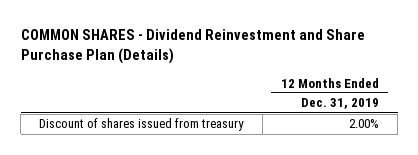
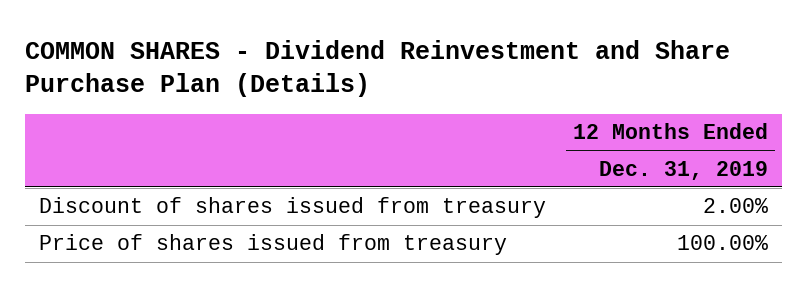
+ Price of shares issued from treasury | 100.00%

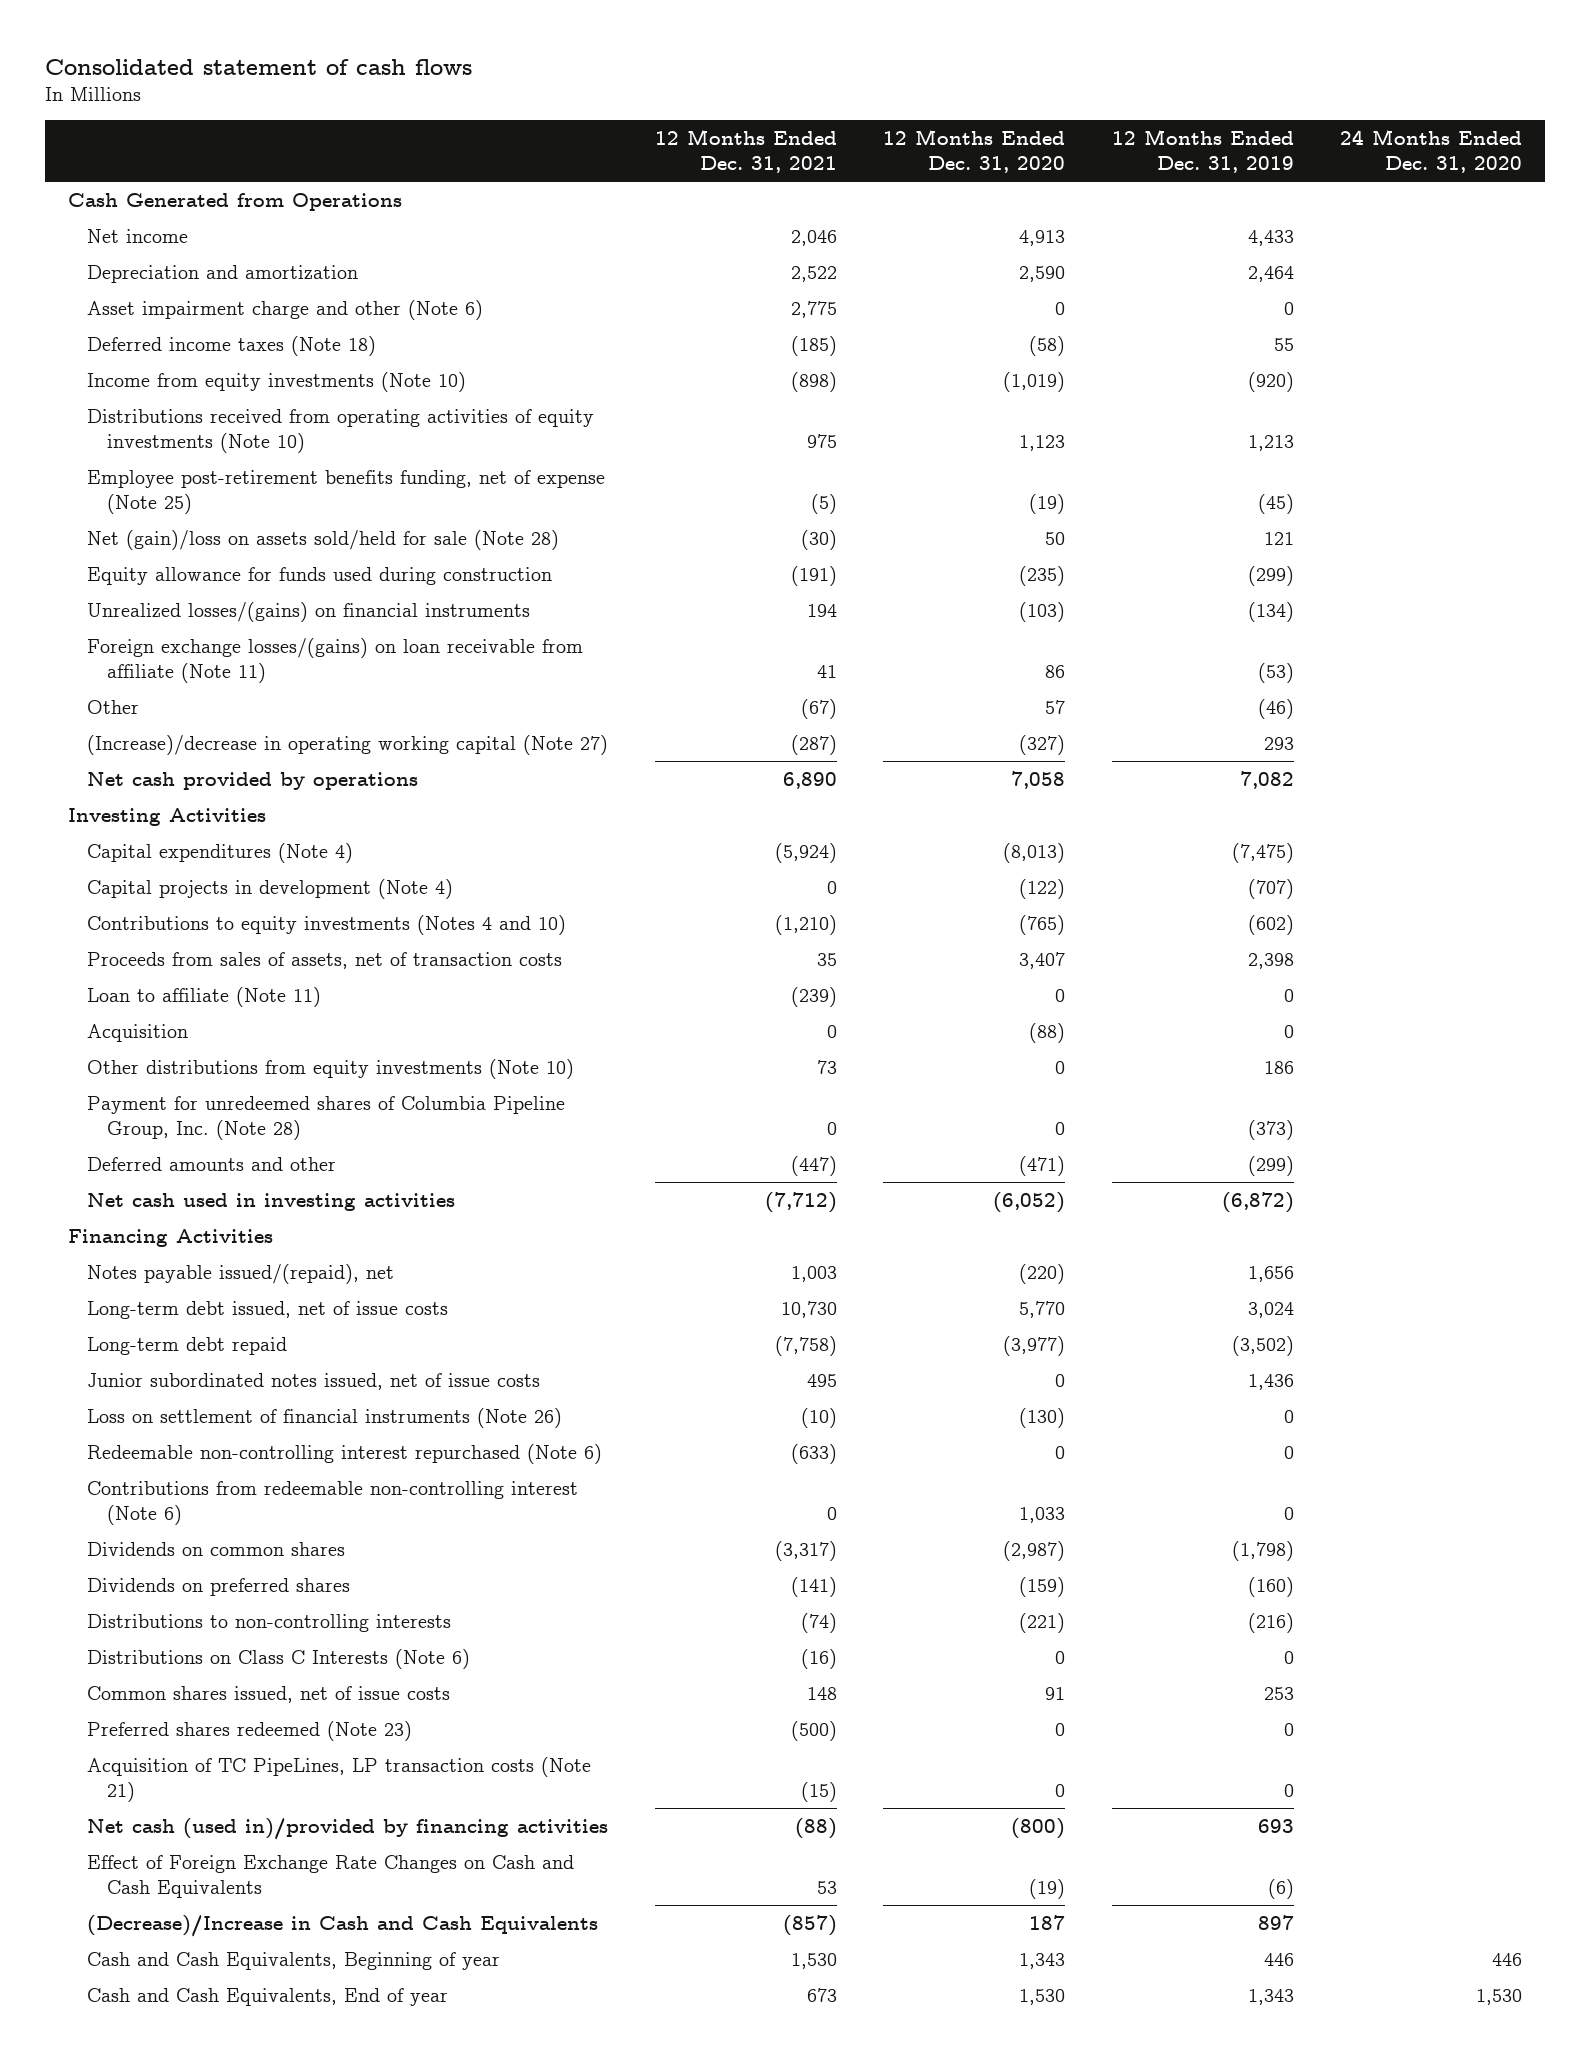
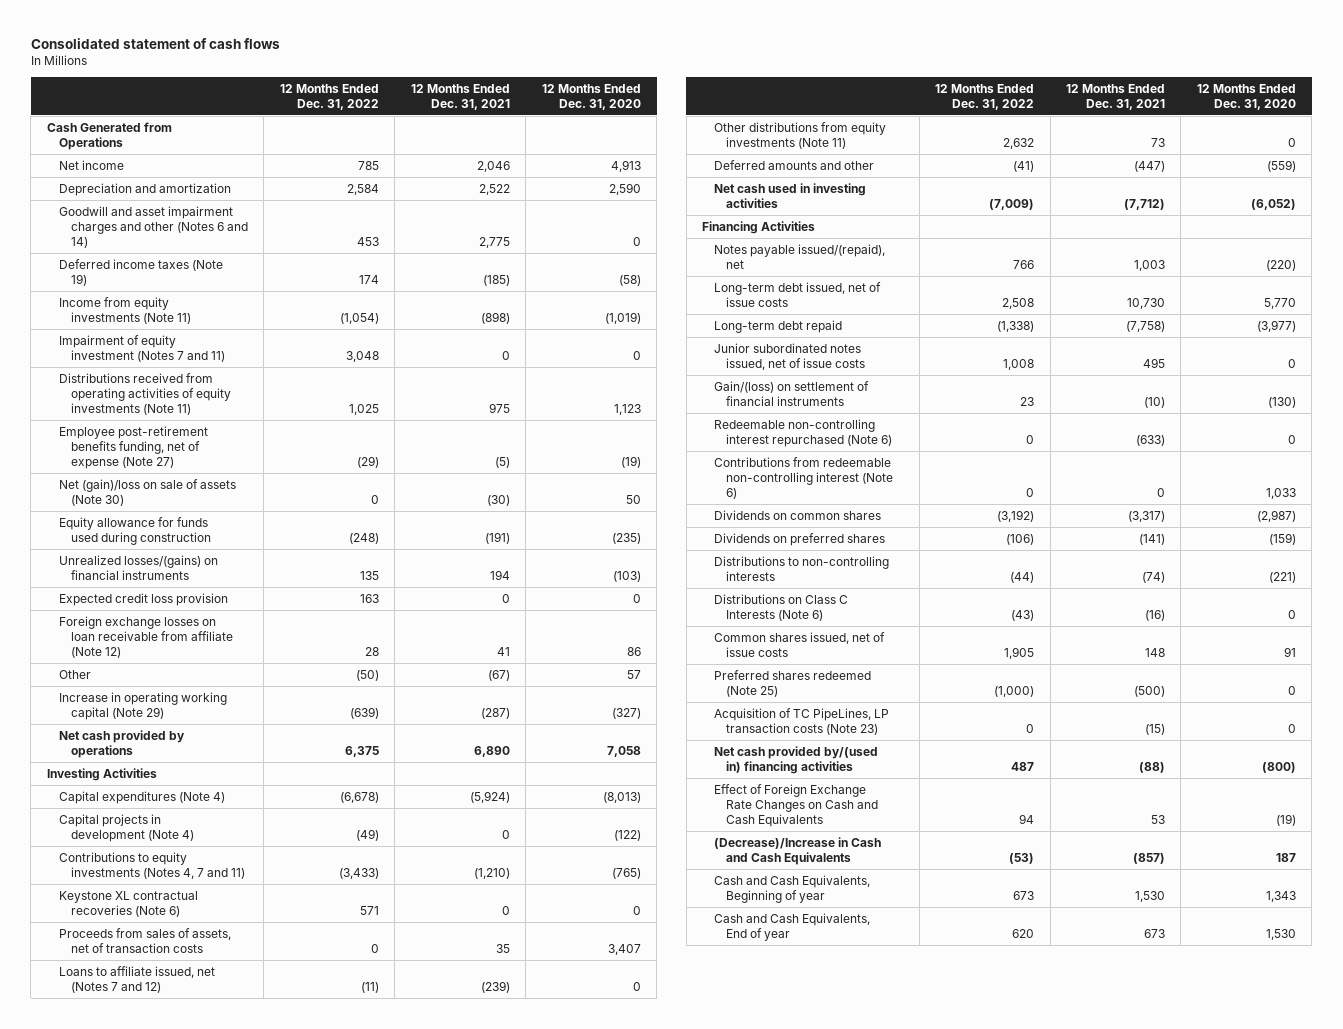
- | 12 Months Ended Dec. 31, 2021 | 12 Months Ended Dec. 31, 2020 | 12 Months Ended Dec. 31, 2019 | 24 Months Ended Dec. 31, 2020
+ | 12 Months Ended Dec. 31, 2022 | 12 Months Ended Dec. 31, 2021 | 12 Months Ended Dec. 31, 2020
- Asset impairment charge and other (Note 6) | 2,775 | 0 | 0 |
- Deferred income taxes (Note 18) | (185) | (58) | 55 |
- Income from equity investments (Note 10) | (898) | (1,019) | (920) |
- Distributions received from operating activities of equity investments (Note 10) | 975 | 1,123 | 1,213 |
- Employee post-retirement benefits funding, net of expense (Note 25) | (5) | (19) | (45) |
- Net (gain)/loss on assets sold/held for sale (Note 28) | (30) | 50 | 121 |
+ Goodwill and asset impairment charges and other (Notes 6 and 14) | 453 | 2,775 | 0
+ Deferred income taxes (Note 19) | 174 | (185) | (58)
+ Income from equity investments (Note 11) | (1,054) | (898) | (1,019)
+ Impairment of equity investment (Notes 7 and 11) | 3,048 | 0 | 0
+ Distributions received from operating activities of equity investments (Note 11) | 1,025 | 975 | 1,123
+ Employee post-retirement benefits funding, net of expense (Note 27) | (29) | (5) | (19)
+ Net (gain)/loss on sale of assets (Note 30) | 0 | (30) | 50
- Foreign exchange losses/(gains) on loan receivable from affiliate (Note 11) | 41 | 86 | (53) |
+ Expected credit loss provision | 163 | 0 | 0
+ Foreign exchange losses on loan receivable from affiliate (Note 12) | 28 | 41 | 86
- (Increase)/decrease in operating working capital (Note 27) | (287) | (327) | 293 |
+ Increase in operating working capital (Note 29) | (639) | (287) | (327)
- Contributions to equity investments (Notes 4 and 10) | (1,210) | (765) | (602) |
+ Contributions to equity investments (Notes 4, 7 and 11) | (3,433) | (1,210) | (765)
+ Keystone XL contractual recoveries (Note 6) | 571 | 0 | 0
- Loan to affiliate (Note 11) | (239) | 0 | 0 |
- Acquisition | 0 | (88) | 0 |
- Other distributions from equity investments (Note 10) | 73 | 0 | 186 |
- Payment for unredeemed shares of Columbia Pipeline Group, Inc. (Note 28) | 0 | 0 | (373) |
- Deferred amounts and other | (447) | (471) | (299) |
+ Loans to affiliate issued, net (Notes 7 and 12) | (11) | (239) | 0
+ Other distributions from equity investments (Note 11) | 2,632 | 73 | 0
+ Deferred amounts and other | (41) | (447) | (559)
- Loss on settlement of financial instruments (Note 26) | (10) | (130) | 0 |
+ Gain/(loss) on settlement of financial instruments | 23 | (10) | (130)
- Preferred shares redeemed (Note 23) | (500) | 0 | 0 |
- Acquisition of TC PipeLines, LP transaction costs (Note 21) | (15) | 0 | 0 |
- Net cash (used in)/provided by financing activities | (88) | (800) | 693 |
+ Preferred shares redeemed (Note 25) | (1,000) | (500) | 0
+ Acquisition of TC PipeLines, LP transaction costs (Note 23) | 0 | (15) | 0
+ Net cash provided by/(used in) financing activities | 487 | (88) | (800)

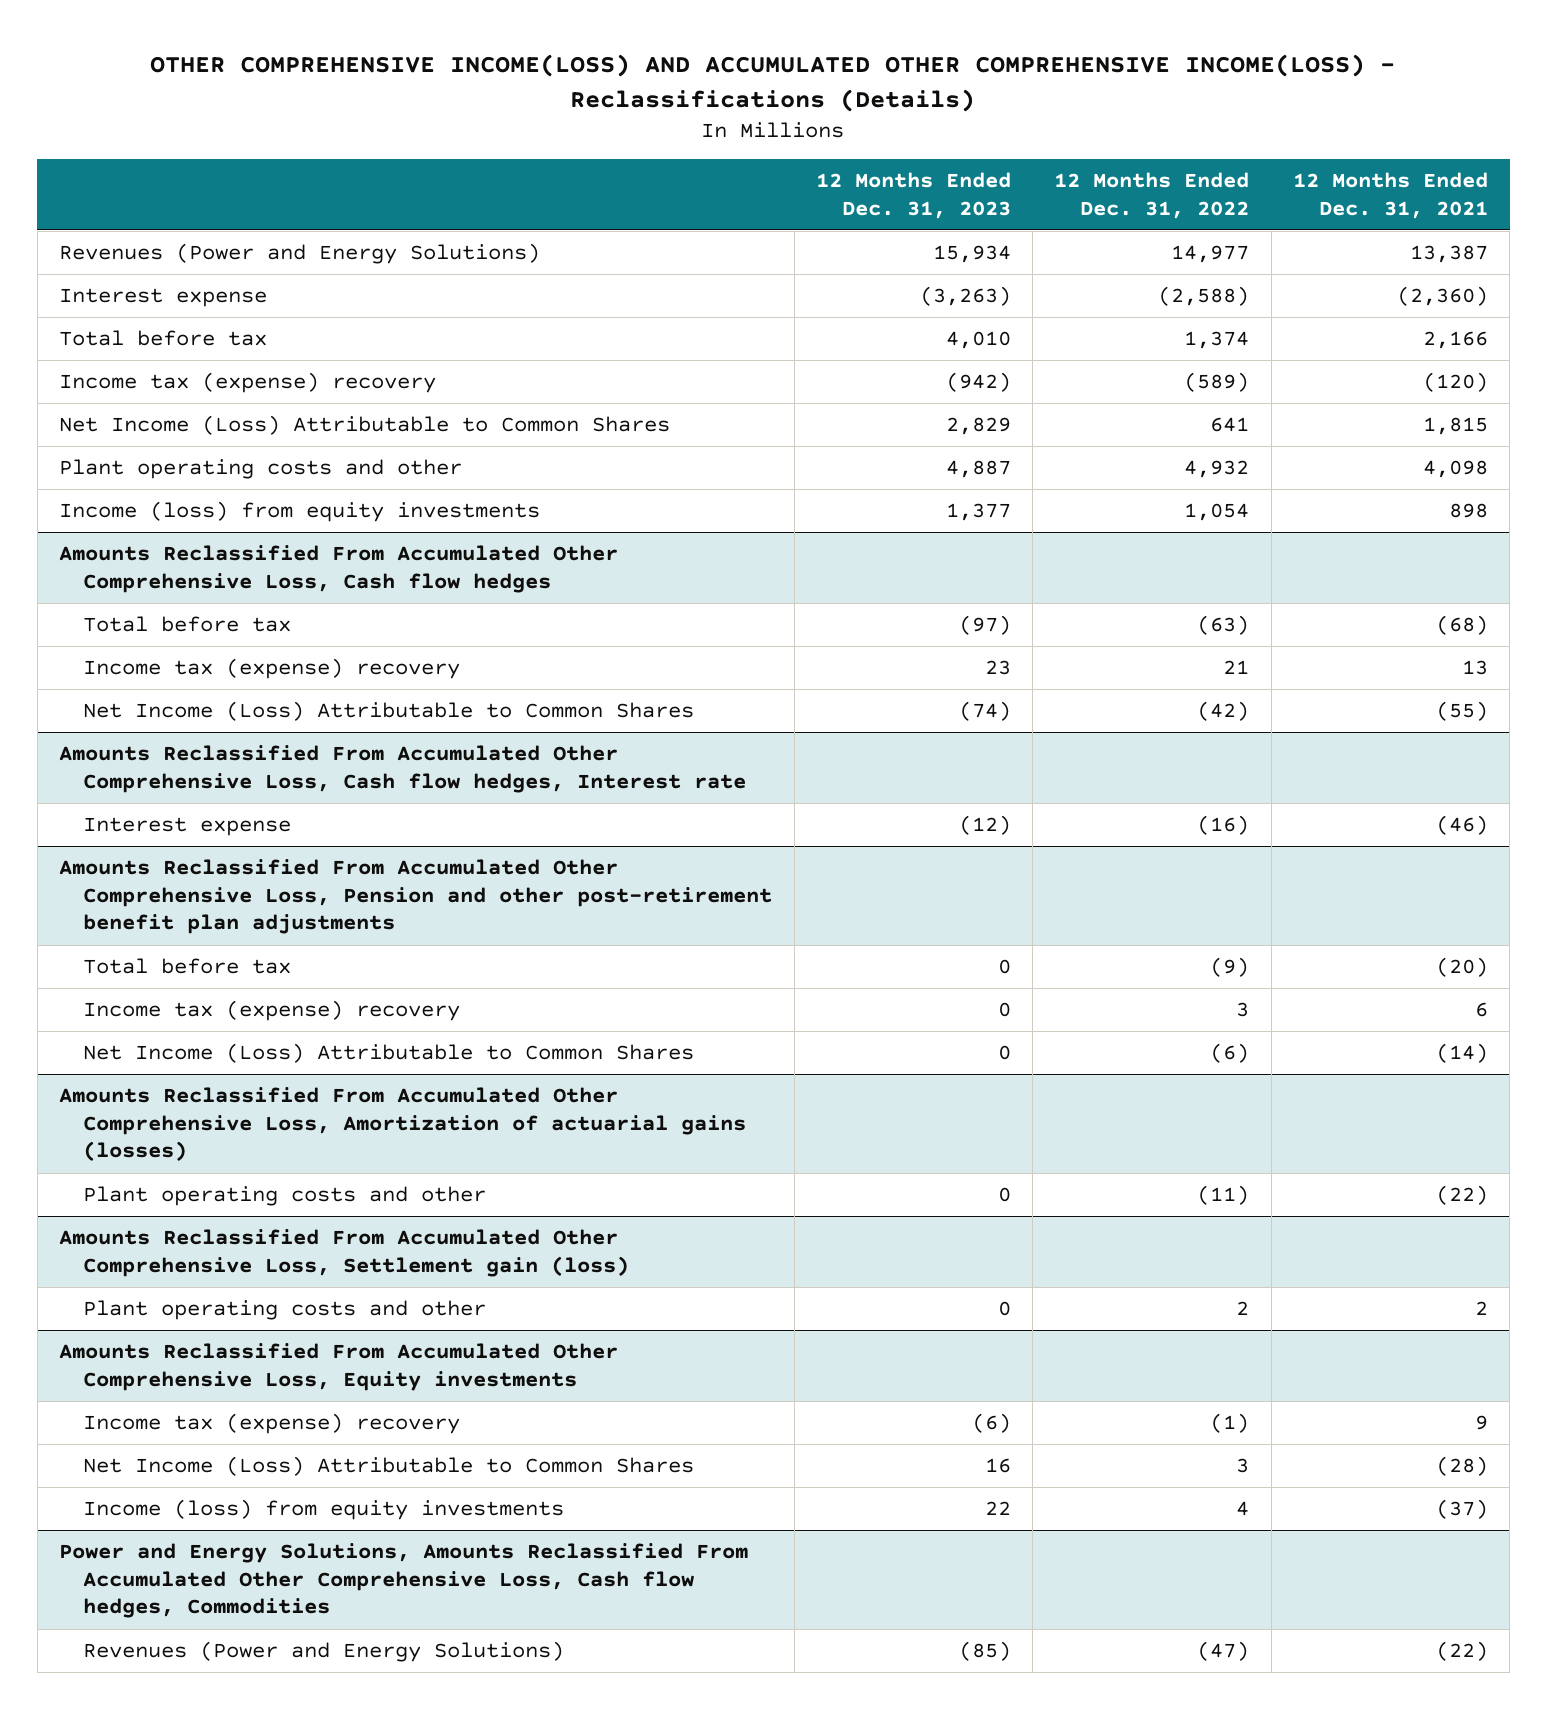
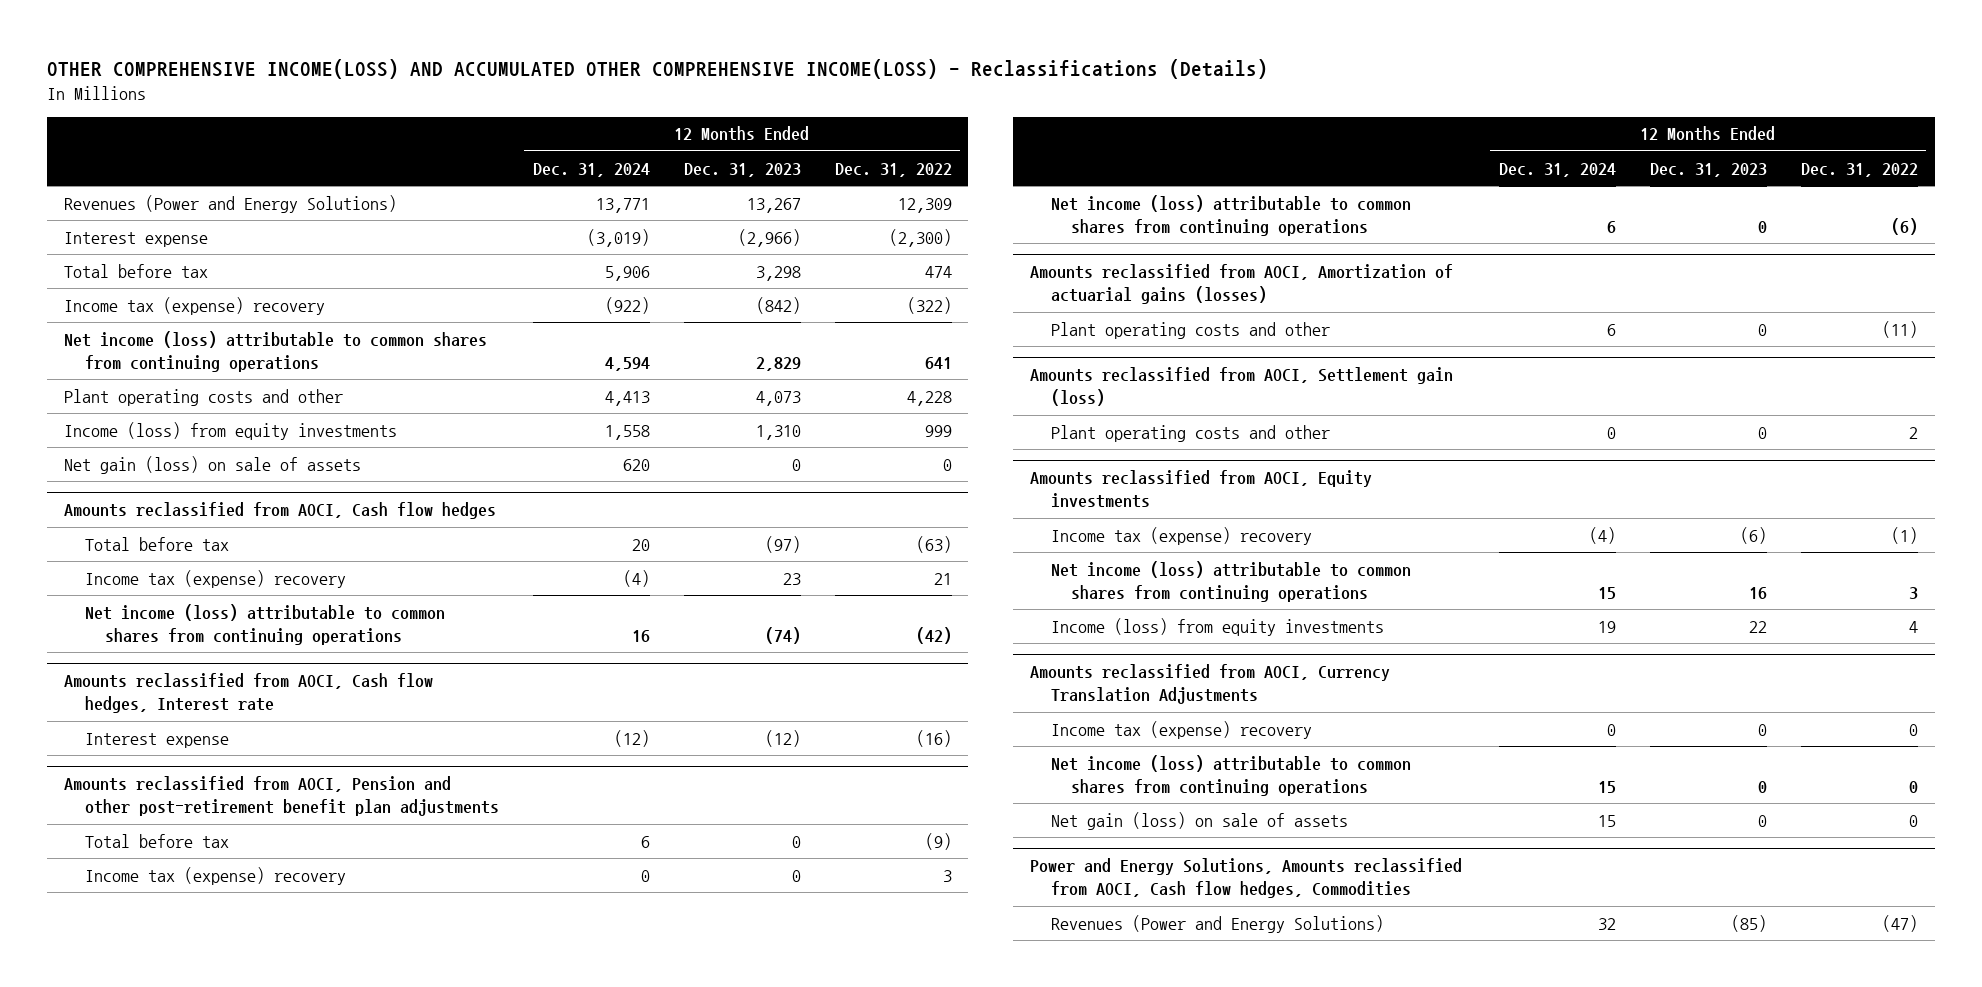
- | 12 Months Ended Dec. 31, 2023 | 12 Months Ended Dec. 31, 2022 | 12 Months Ended Dec. 31, 2021
+ | 12 Months Ended Dec. 31, 2024 | 12 Months Ended Dec. 31, 2023 | 12 Months Ended Dec. 31, 2022
- Revenues (Power and Energy Solutions) | 15,934 | 14,977 | 13,387
- Interest expense | (3,263) | (2,588) | (2,360)
- Total before tax | 4,010 | 1,374 | 2,166
- Income tax (expense) recovery | (942) | (589) | (120)
- Net Income (Loss) Attributable to Common Shares | 2,829 | 641 | 1,815
- Plant operating costs and other | 4,887 | 4,932 | 4,098
- Income (loss) from equity investments | 1,377 | 1,054 | 898
- Amounts Reclassified From Accumulated Other Comprehensive Loss, Cash flow hedges
+ Revenues (Power and Energy Solutions) | 13,771 | 13,267 | 12,309
+ Interest expense | (3,019) | (2,966) | (2,300)
+ Total before tax | 5,906 | 3,298 | 474
+ Income tax (expense) recovery | (922) | (842) | (322)
+ Net income (loss) attributable to common shares from continuing operations | 4,594 | 2,829 | 641
+ Plant operating costs and other | 4,413 | 4,073 | 4,228
+ Income (loss) from equity investments | 1,558 | 1,310 | 999
+ Net gain (loss) on sale of assets | 620 | 0 | 0
+ Amounts reclassified from AOCI, Cash flow hedges
- Net Income (Loss) Attributable to Common Shares | (74) | (42) | (55)
- Amounts Reclassified From Accumulated Other Comprehensive Loss, Cash flow hedges, Interest rate
+ Net income (loss) attributable to common shares from continuing operations | 16 | (74) | (42)
+ Amounts reclassified from AOCI, Cash flow hedges, Interest rate
- Amounts Reclassified From Accumulated Other Comprehensive Loss, Pension and other post-retirement benefit plan adjustments
+ Amounts reclassified from AOCI, Pension and other post-retirement benefit plan adjustments
- Net Income (Loss) Attributable to Common Shares | 0 | (6) | (14)
- Amounts Reclassified From Accumulated Other Comprehensive Loss, Amortization of actuarial gains (losses)
+ Net income (loss) attributable to common shares from continuing operations | 6 | 0 | (6)
+ Amounts reclassified from AOCI, Amortization of actuarial gains (losses)
- Amounts Reclassified From Accumulated Other Comprehensive Loss, Settlement gain (loss)
+ Amounts reclassified from AOCI, Settlement gain (loss)
- Amounts Reclassified From Accumulated Other Comprehensive Loss, Equity investments
+ Amounts reclassified from AOCI, Equity investments
- Net Income (Loss) Attributable to Common Shares | 16 | 3 | (28)
+ Net income (loss) attributable to common shares from continuing operations | 15 | 16 | 3
- Power and Energy Solutions, Amounts Reclassified From Accumulated Other Comprehensive Loss, Cash flow hedges, Commodities
+ Amounts reclassified from AOCI, Currency Translation Adjustments
+ Income tax (expense) recovery | 0 | 0 | 0
+ Net income (loss) attributable to common shares from continuing operations | 15 | 0 | 0
+ Net gain (loss) on sale of assets | 15 | 0 | 0
+ Power and Energy Solutions, Amounts reclassified from AOCI, Cash flow hedges, Commodities

